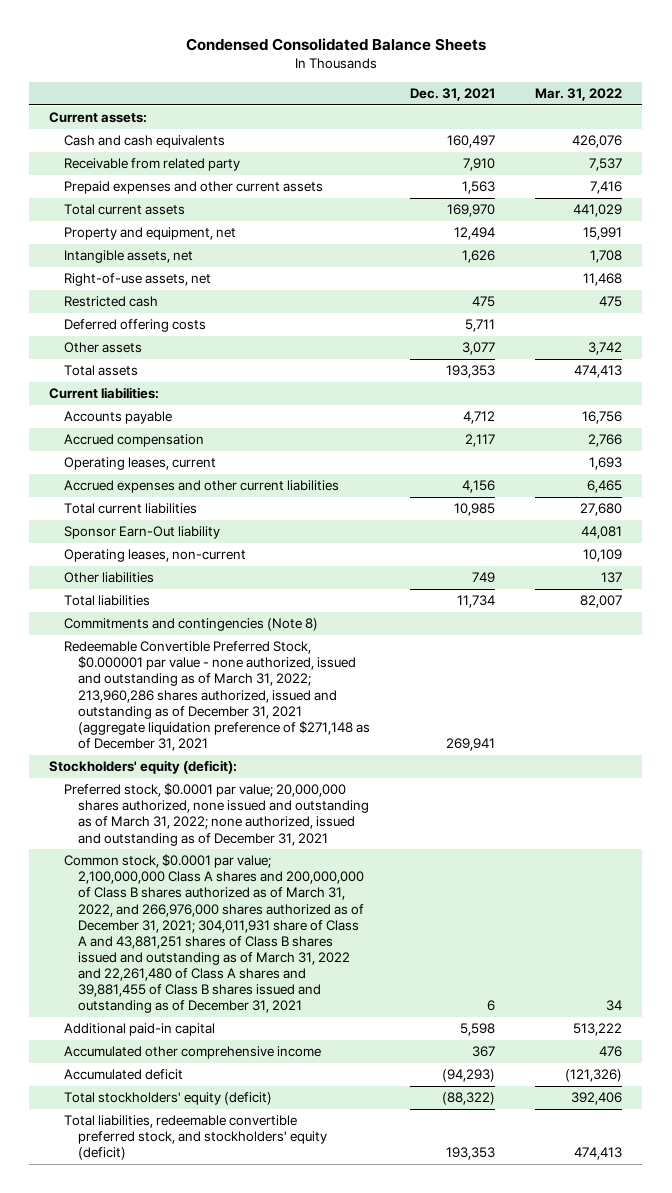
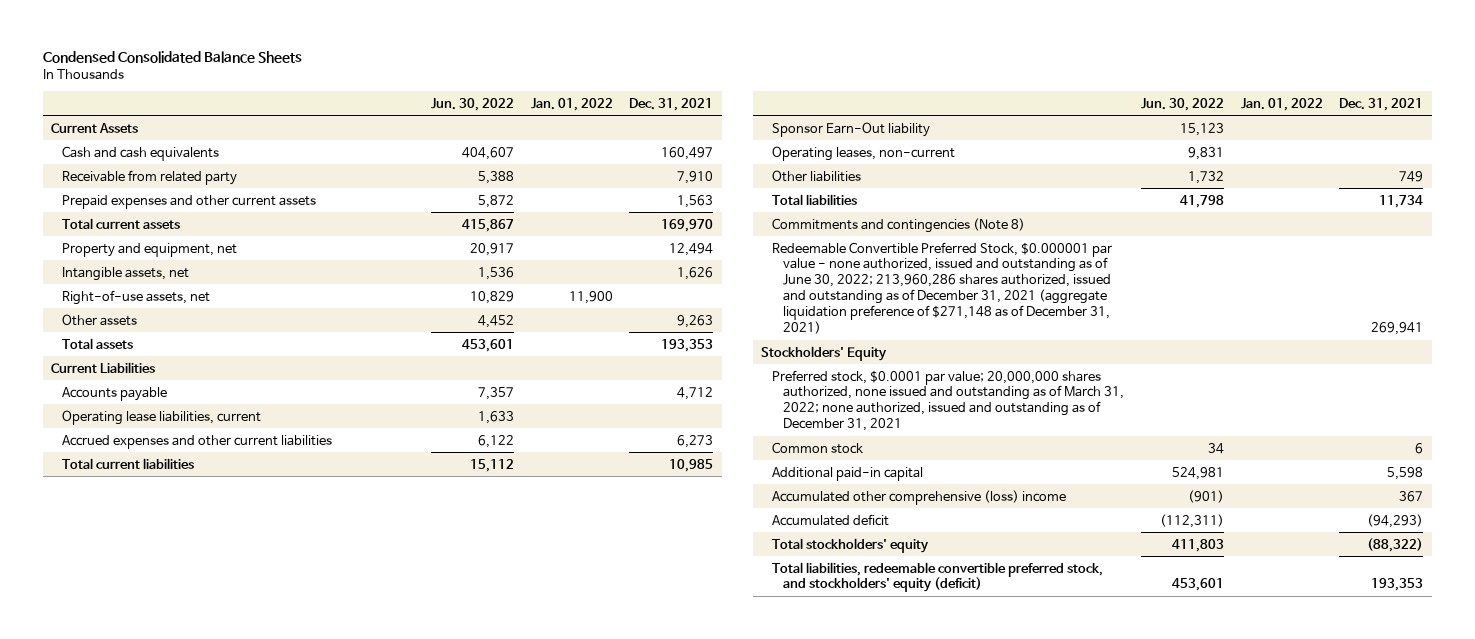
- | Dec. 31, 2021 | Mar. 31, 2022
+ | Jun. 30, 2022 | Jan. 01, 2022 | Dec. 31, 2021
- Current assets:
+ Current Assets
- Restricted cash | 475 | 475
- Deferred offering costs | 5,711 |
- Other assets | 3,077 | 3,742
+ Other assets | 4,452 | | 9,263
- Current liabilities:
+ Current Liabilities
- Accrued compensation | 2,117 | 2,766
- Operating leases, current | | 1,693
- Accrued expenses and other current liabilities | 4,156 | 6,465
+ Operating lease liabilities, current | 1,633 | |
+ Accrued expenses and other current liabilities | 6,122 | | 6,273
- Redeemable Convertible Preferred Stock, $0.000001 par value - none authorized, issued and outstanding as of March 31, 2022; 213,960,286 shares authorized, issued and outstanding as of December 31, 2021 (aggregate liquidation preference of $271,148 as of December 31, 2021 | 269,941 |
- Stockholders' equity (deficit):
+ Redeemable Convertible Preferred Stock, $0.000001 par value - none authorized, issued and outstanding as of June 30, 2022; 213,960,286 shares authorized, issued and outstanding as of December 31, 2021 (aggregate liquidation preference of $271,148 as of December 31, 2021) | | | 269,941
+ Stockholders' Equity
- Common stock, $0.0001 par value; 2,100,000,000 Class A shares and 200,000,000 of Class B shares authorized as of March 31, 2022, and 266,976,000 shares authorized as of December 31, 2021; 304,011,931 share of Class A and 43,881,251 shares of Class B shares issued and outstanding as of March 31, 2022 and 22,261,480 of Class A shares and 39,881,455 of Class B shares issued and outstanding as of December 31, 2021 | 6 | 34
+ Common stock | 34 | | 6
- Accumulated other comprehensive income | 367 | 476
+ Accumulated other comprehensive (loss) income | (901) | | 367
- Total stockholders' equity (deficit) | (88,322) | 392,406
+ Total stockholders' equity | 411,803 | | (88,322)

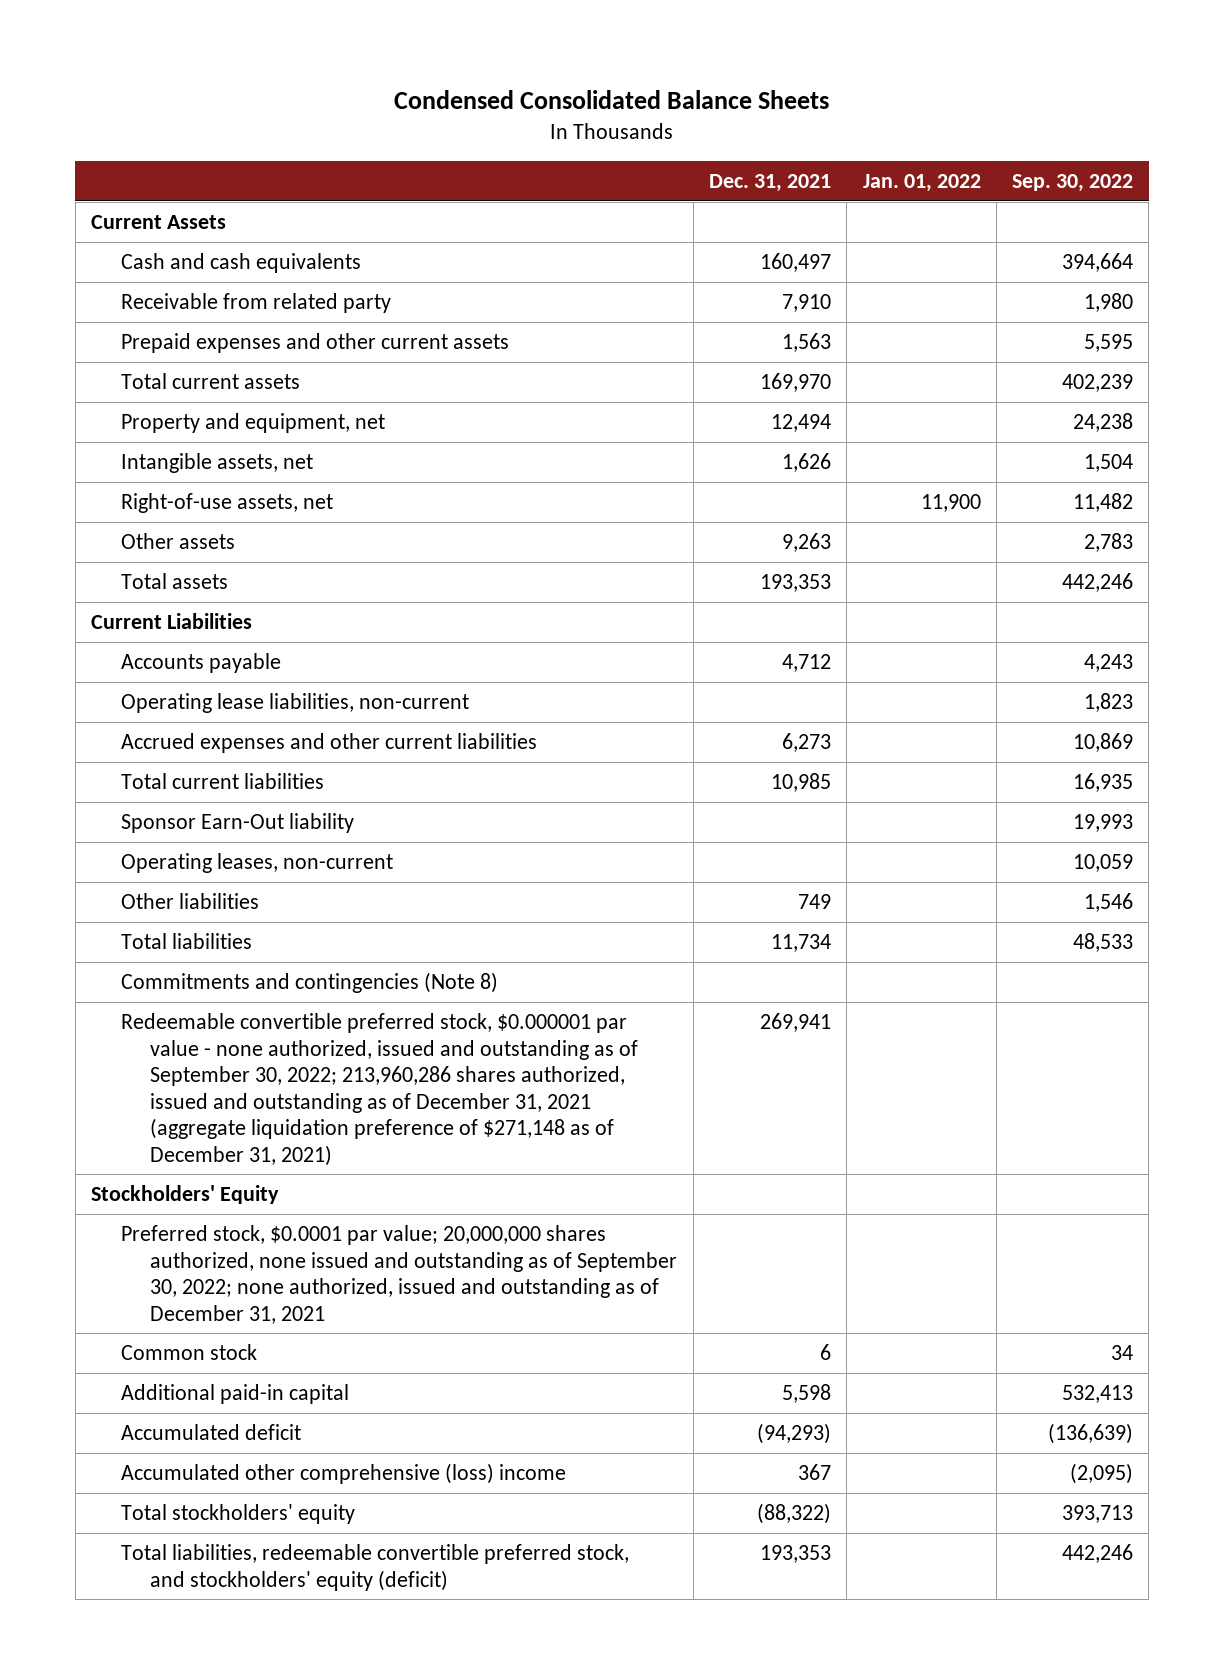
- | Jun. 30, 2022 | Jan. 01, 2022 | Dec. 31, 2021
+ | Dec. 31, 2021 | Jan. 01, 2022 | Sep. 30, 2022
- Operating lease liabilities, current | 1,633 | |
+ Operating lease liabilities, non-current | | | 1,823
- Redeemable Convertible Preferred Stock, $0.000001 par value - none authorized, issued and outstanding as of June 30, 2022; 213,960,286 shares authorized, issued and outstanding as of December 31, 2021 (aggregate liquidation preference of $271,148 as of December 31, 2021) | | | 269,941
+ Redeemable convertible preferred stock, $0.000001 par value - none authorized, issued and outstanding as of September 30, 2022; 213,960,286 shares authorized, issued and outstanding as of December 31, 2021 (aggregate liquidation preference of $271,148 as of December 31, 2021) | 269,941 | |
- Preferred stock, $0.0001 par value; 20,000,000 shares authorized, none issued and outstanding as of March 31, 2022; none authorized, issued and outstanding as of December 31, 2021
+ Preferred stock, $0.0001 par value; 20,000,000 shares authorized, none issued and outstanding as of September 30, 2022; none authorized, issued and outstanding as of December 31, 2021
moved down: Accumulated other comprehensive (loss) income | 367 | | (2,095)

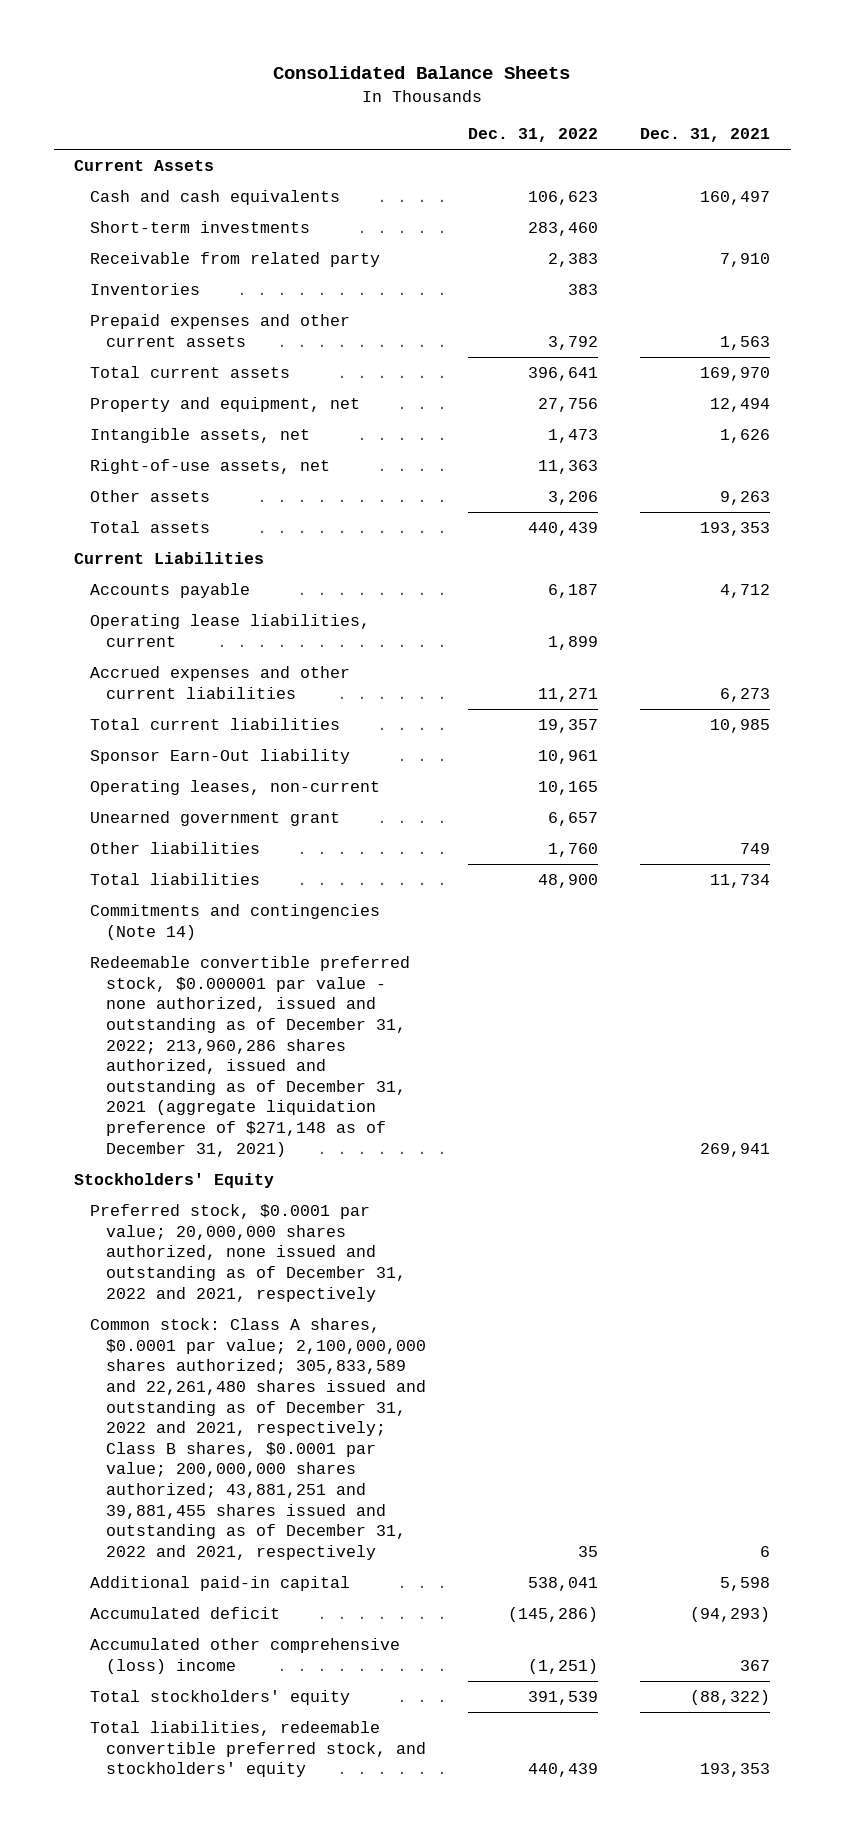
- Condensed Consolidated Balance Sheets
+ Consolidated Balance Sheets
- | Dec. 31, 2021 | Jan. 01, 2022 | Sep. 30, 2022
+ | Dec. 31, 2022 | Dec. 31, 2021
+ Short-term investments | 283,460 |
+ Inventories | 383 |
- Operating lease liabilities, non-current | | | 1,823
+ Operating lease liabilities, current | 1,899 |
+ Unearned government grant | 6,657 |
- Commitments and contingencies (Note 8)
- Redeemable convertible preferred stock, $0.000001 par value - none authorized, issued and outstanding as of September 30, 2022; 213,960,286 shares authorized, issued and outstanding as of December 31, 2021 (aggregate liquidation preference of $271,148 as of December 31, 2021) | 269,941 | |
+ Commitments and contingencies (Note 14)
+ Redeemable convertible preferred stock, $0.000001 par value - none authorized, issued and outstanding as of December 31, 2022; 213,960,286 shares authorized, issued and outstanding as of December 31, 2021 (aggregate liquidation preference of $271,148 as of December 31, 2021) | | 269,941
- Preferred stock, $0.0001 par value; 20,000,000 shares authorized, none issued and outstanding as of September 30, 2022; none authorized, issued and outstanding as of December 31, 2021
- Common stock | 6 | | 34
+ Preferred stock, $0.0001 par value; 20,000,000 shares authorized, none issued and outstanding as of December 31, 2022 and 2021, respectively
+ Common stock: Class A shares, $0.0001 par value; 2,100,000,000 shares authorized; 305,833,589 and 22,261,480 shares issued and outstanding as of December 31, 2022 and 2021, respectively; Class B shares, $0.0001 par value; 200,000,000 shares authorized; 43,881,251 and 39,881,455 shares issued and outstanding as of December 31, 2022 and 2021, respectively | 35 | 6
- Total liabilities, redeemable convertible preferred stock, and stockholders' equity (deficit) | 193,353 | | 442,246
+ Total liabilities, redeemable convertible preferred stock, and stockholders' equity | 440,439 | 193,353

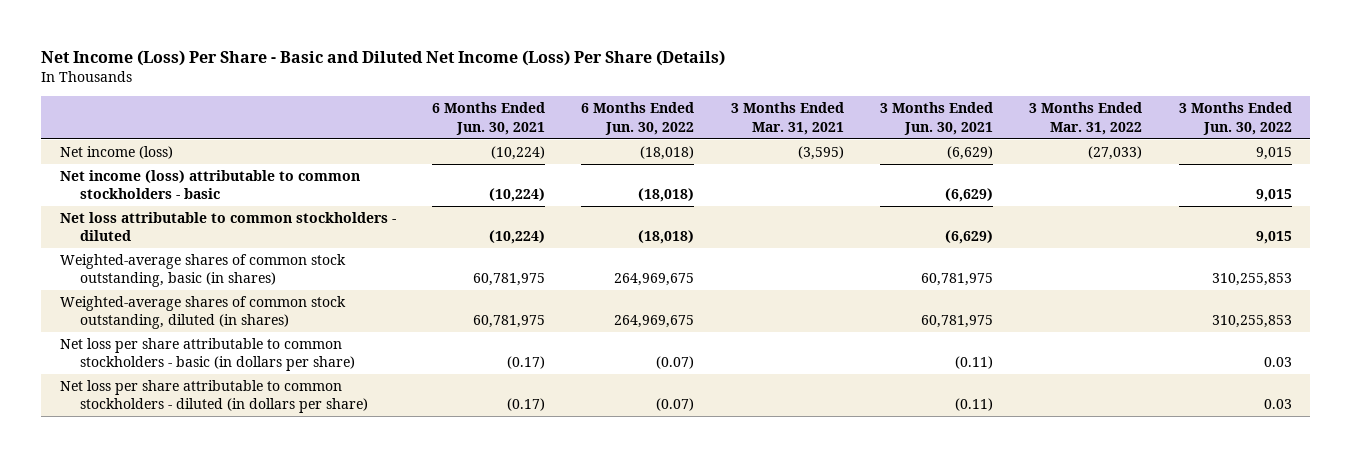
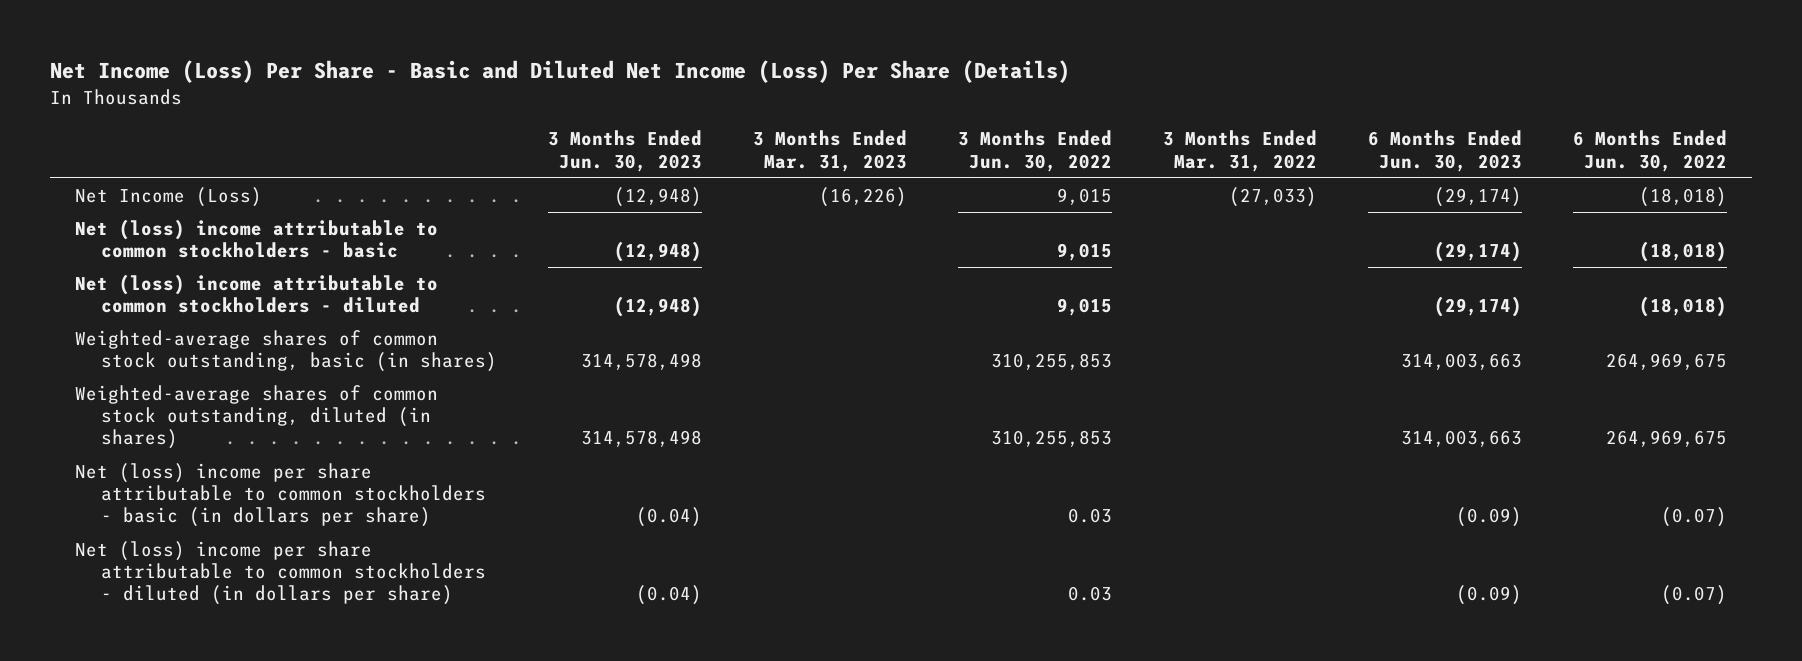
- | 6 Months Ended Jun. 30, 2021 | 6 Months Ended Jun. 30, 2022 | 3 Months Ended Mar. 31, 2021 | 3 Months Ended Jun. 30, 2021 | 3 Months Ended Mar. 31, 2022 | 3 Months Ended Jun. 30, 2022
+ | 3 Months Ended Jun. 30, 2023 | 3 Months Ended Mar. 31, 2023 | 3 Months Ended Jun. 30, 2022 | 3 Months Ended Mar. 31, 2022 | 6 Months Ended Jun. 30, 2023 | 6 Months Ended Jun. 30, 2022
- Net income (loss) | (10,224) | (18,018) | (3,595) | (6,629) | (27,033) | 9,015
- Net income (loss) attributable to common stockholders - basic | (10,224) | (18,018) | | (6,629) | | 9,015
- Net loss attributable to common stockholders - diluted | (10,224) | (18,018) | | (6,629) | | 9,015
+ Net Income (Loss) | (12,948) | (16,226) | 9,015 | (27,033) | (29,174) | (18,018)
+ Net (loss) income attributable to common stockholders - basic | (12,948) | | 9,015 | | (29,174) | (18,018)
+ Net (loss) income attributable to common stockholders - diluted | (12,948) | | 9,015 | | (29,174) | (18,018)
- Net loss per share attributable to common stockholders - basic (in dollars per share) | (0.17) | (0.07) | | (0.11) | | 0.03
- Net loss per share attributable to common stockholders - diluted (in dollars per share) | (0.17) | (0.07) | | (0.11) | | 0.03
+ Net (loss) income per share attributable to common stockholders - basic (in dollars per share) | (0.04) | | 0.03 | | (0.09) | (0.07)
+ Net (loss) income per share attributable to common stockholders - diluted (in dollars per share) | (0.04) | | 0.03 | | (0.09) | (0.07)

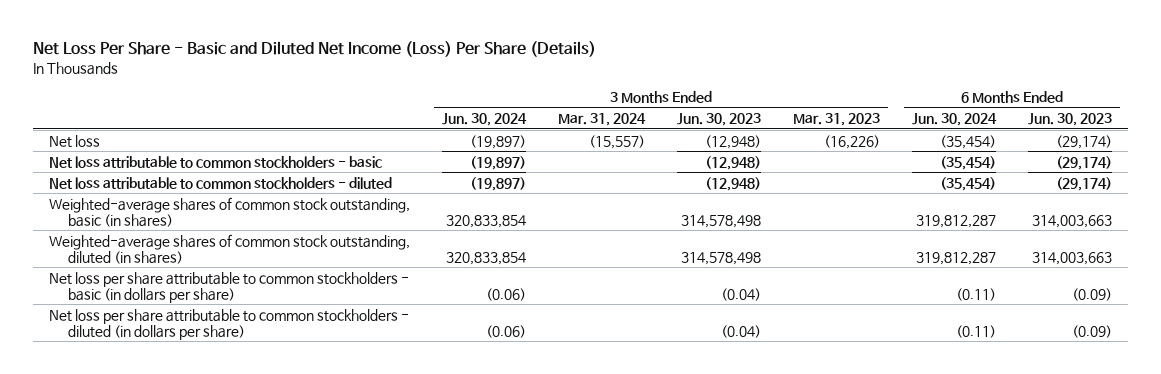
- Net Income (Loss) Per Share - Basic and Diluted Net Income (Loss) Per Share (Details)
+ Net Loss Per Share - Basic and Diluted Net Income (Loss) Per Share (Details)
- | 3 Months Ended Jun. 30, 2023 | 3 Months Ended Mar. 31, 2023 | 3 Months Ended Jun. 30, 2022 | 3 Months Ended Mar. 31, 2022 | 6 Months Ended Jun. 30, 2023 | 6 Months Ended Jun. 30, 2022
+ | 3 Months Ended Jun. 30, 2024 | 3 Months Ended Mar. 31, 2024 | 3 Months Ended Jun. 30, 2023 | 3 Months Ended Mar. 31, 2023 | 6 Months Ended Jun. 30, 2024 | 6 Months Ended Jun. 30, 2023
- Net Income (Loss) | (12,948) | (16,226) | 9,015 | (27,033) | (29,174) | (18,018)
- Net (loss) income attributable to common stockholders - basic | (12,948) | | 9,015 | | (29,174) | (18,018)
- Net (loss) income attributable to common stockholders - diluted | (12,948) | | 9,015 | | (29,174) | (18,018)
+ Net loss | (19,897) | (15,557) | (12,948) | (16,226) | (35,454) | (29,174)
+ Net loss attributable to common stockholders - basic | (19,897) | | (12,948) | | (35,454) | (29,174)
+ Net loss attributable to common stockholders - diluted | (19,897) | | (12,948) | | (35,454) | (29,174)
- Net (loss) income per share attributable to common stockholders - basic (in dollars per share) | (0.04) | | 0.03 | | (0.09) | (0.07)
- Net (loss) income per share attributable to common stockholders - diluted (in dollars per share) | (0.04) | | 0.03 | | (0.09) | (0.07)
+ Net loss per share attributable to common stockholders - basic (in dollars per share) | (0.06) | | (0.04) | | (0.11) | (0.09)
+ Net loss per share attributable to common stockholders - diluted (in dollars per share) | (0.06) | | (0.04) | | (0.11) | (0.09)

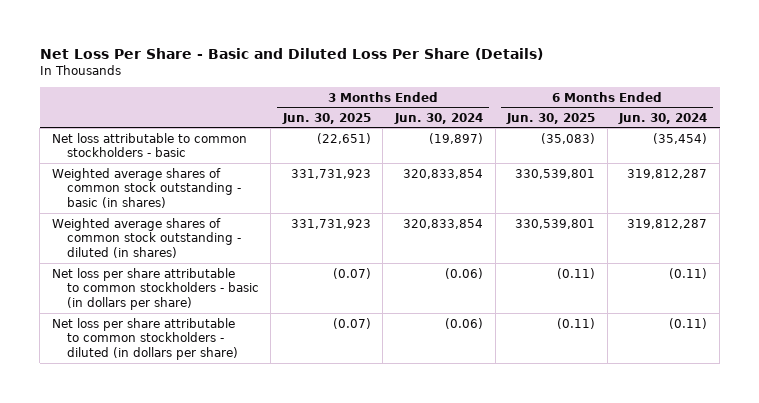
- Net Loss Per Share - Basic and Diluted Net Income (Loss) Per Share (Details)
+ Net Loss Per Share - Basic and Diluted Loss Per Share (Details)
- | 3 Months Ended Jun. 30, 2024 | 3 Months Ended Mar. 31, 2024 | 3 Months Ended Jun. 30, 2023 | 3 Months Ended Mar. 31, 2023 | 6 Months Ended Jun. 30, 2024 | 6 Months Ended Jun. 30, 2023
+ | 3 Months Ended Jun. 30, 2025 | 3 Months Ended Jun. 30, 2024 | 6 Months Ended Jun. 30, 2025 | 6 Months Ended Jun. 30, 2024
- Net loss | (19,897) | (15,557) | (12,948) | (16,226) | (35,454) | (29,174)
- Net loss attributable to common stockholders - diluted | (19,897) | | (12,948) | | (35,454) | (29,174)
- Weighted-average shares of common stock outstanding, basic (in shares) | 320,833,854 | | 314,578,498 | | 319,812,287 | 314,003,663
- Weighted-average shares of common stock outstanding, diluted (in shares) | 320,833,854 | | 314,578,498 | | 319,812,287 | 314,003,663
+ Weighted average shares of common stock outstanding - basic (in shares) | 331,731,923 | 320,833,854 | 330,539,801 | 319,812,287
+ Weighted average shares of common stock outstanding - diluted (in shares) | 331,731,923 | 320,833,854 | 330,539,801 | 319,812,287

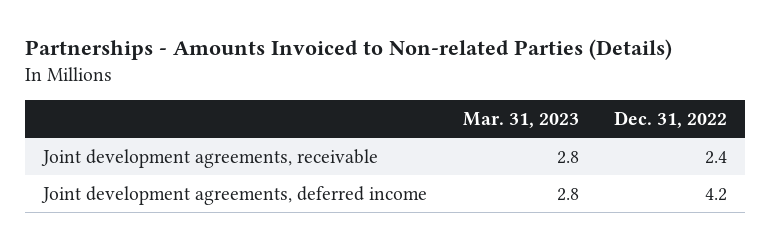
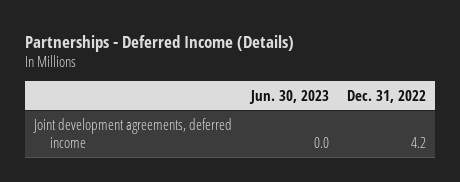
- Partnerships - Amounts Invoiced to Non-related Parties (Details)
+ Partnerships - Deferred Income (Details)
- | Mar. 31, 2023 | Dec. 31, 2022
+ | Jun. 30, 2023 | Dec. 31, 2022
- Joint development agreements, receivable | 2.8 | 2.4

